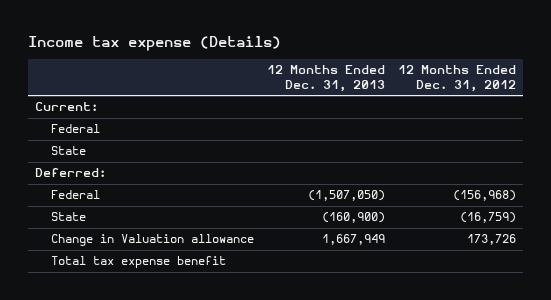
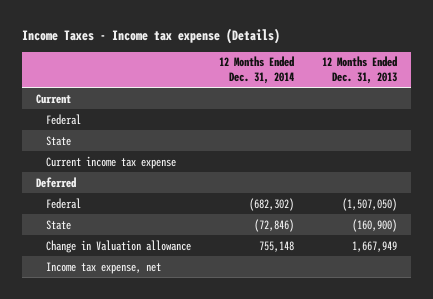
- Income tax expense (Details)
+ Income Taxes - Income tax expense (Details)
- | 12 Months Ended Dec. 31, 2013 | 12 Months Ended Dec. 31, 2012
+ | 12 Months Ended Dec. 31, 2014 | 12 Months Ended Dec. 31, 2013
- Current:
+ Current
- Deferred:
+ Current income tax expense
+ Deferred
- Total tax expense benefit
+ Income tax expense, net

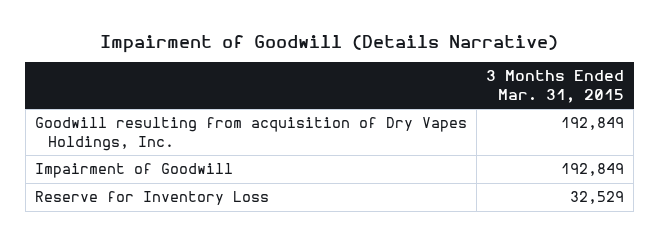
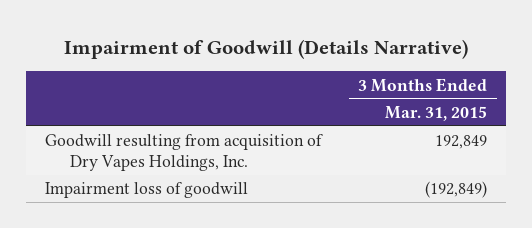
- Impairment of Goodwill | 192,849
- Reserve for Inventory Loss | 32,529
+ Impairment loss of goodwill | (192,849)

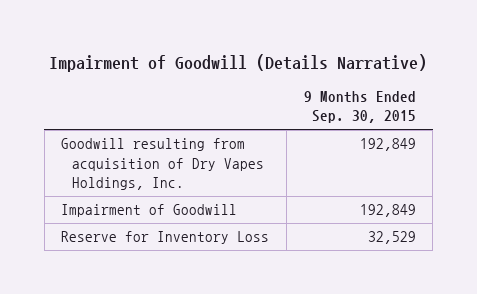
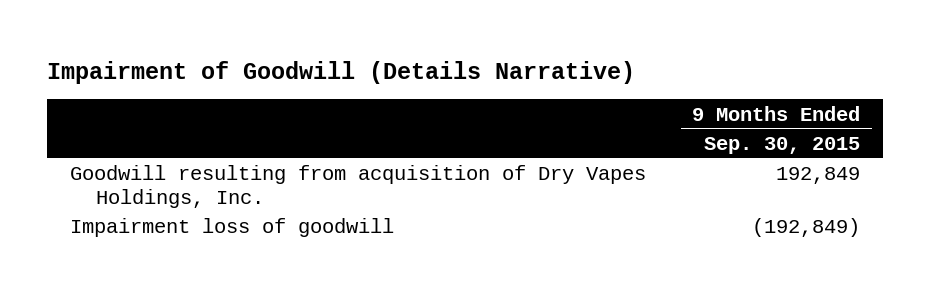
- Impairment of Goodwill | 192,849
- Reserve for Inventory Loss | 32,529
+ Impairment loss of goodwill | (192,849)

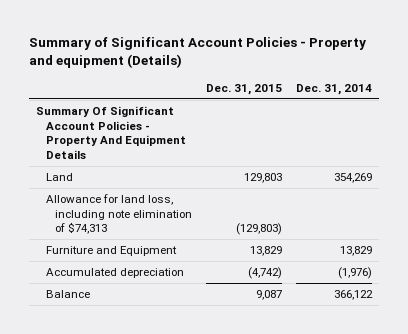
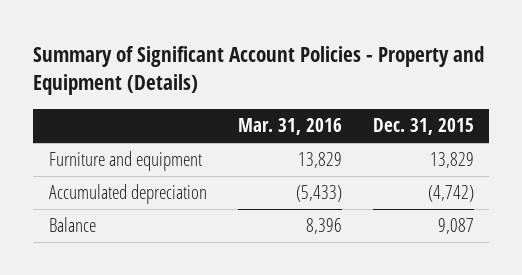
- Summary of Significant Account Policies - Property and equipment (Details)
+ Summary of Significant Account Policies - Property and Equipment (Details)
- | Dec. 31, 2015 | Dec. 31, 2014
+ | Mar. 31, 2016 | Dec. 31, 2015
- Summary Of Significant Account Policies - Property And Equipment Details
- Land | 129,803 | 354,269
- Allowance for land loss, including note elimination of $74,313 | (129,803) |
- Furniture and Equipment | 13,829 | 13,829
+ Furniture and equipment | 13,829 | 13,829

